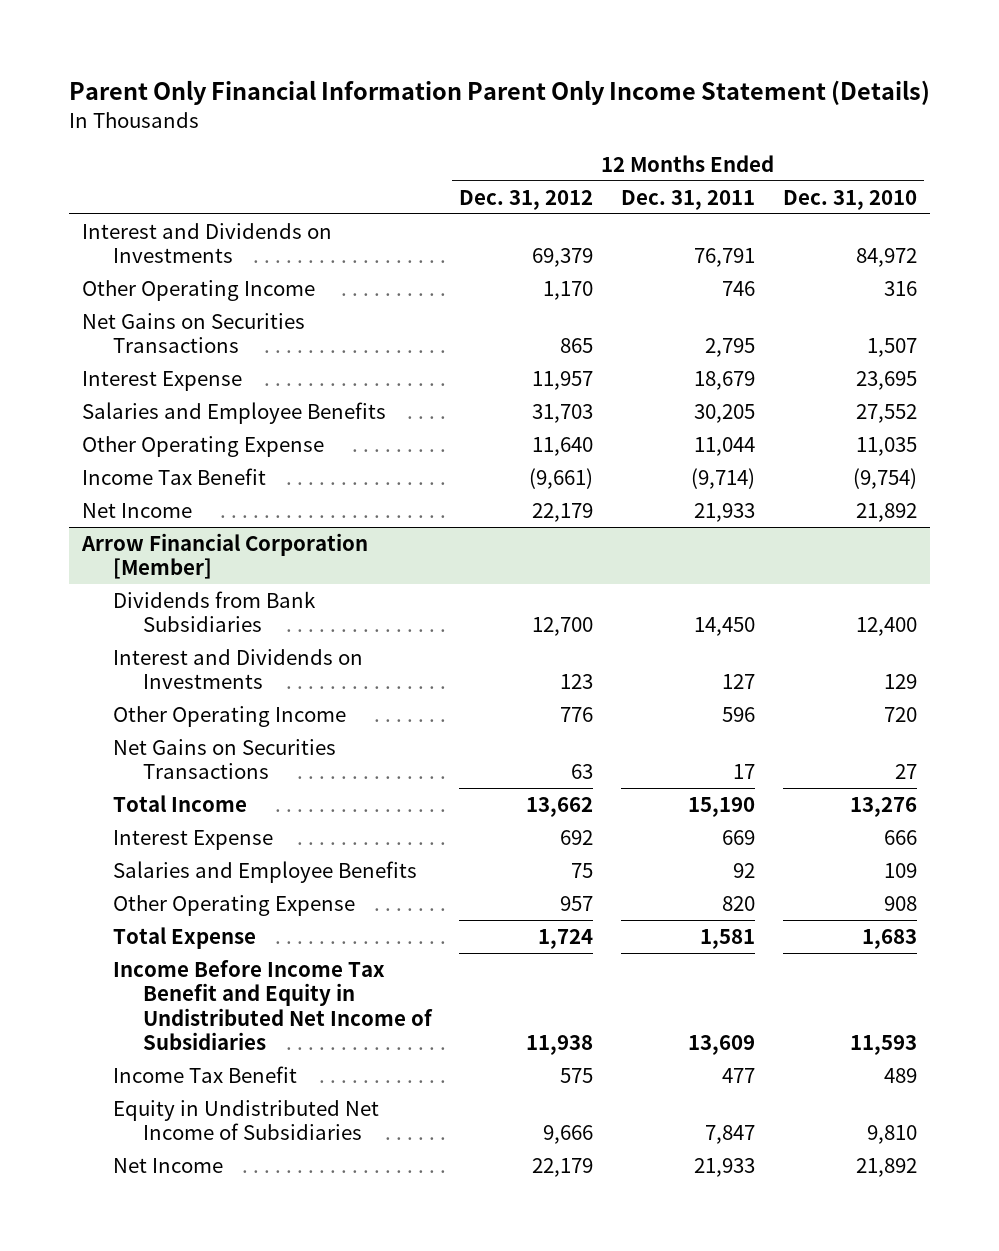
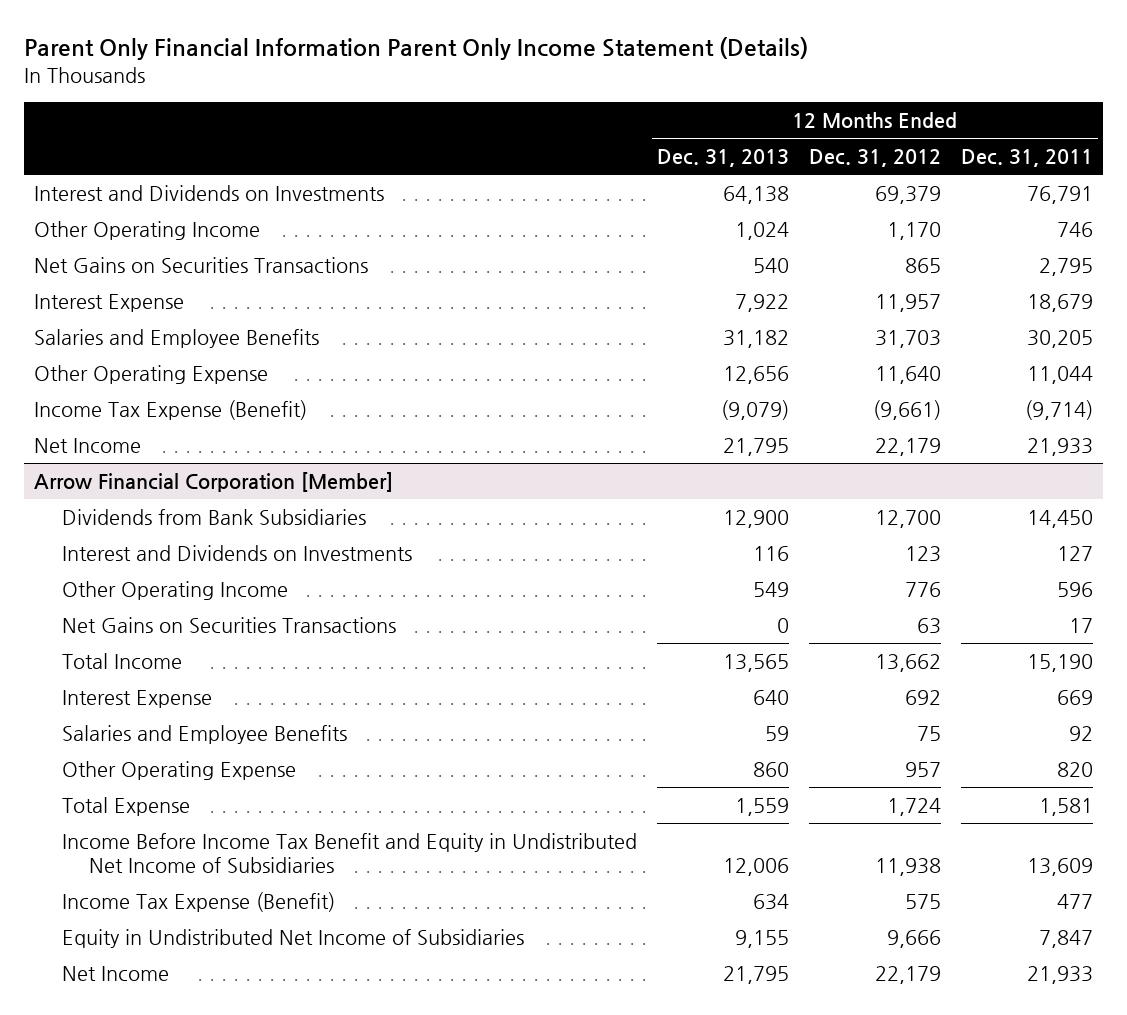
- | 12 Months Ended Dec. 31, 2012 | 12 Months Ended Dec. 31, 2011 | 12 Months Ended Dec. 31, 2010
+ | 12 Months Ended Dec. 31, 2013 | 12 Months Ended Dec. 31, 2012 | 12 Months Ended Dec. 31, 2011
- Income Tax Benefit | (9,661) | (9,714) | (9,754)
+ Income Tax Expense (Benefit) | (9,079) | (9,661) | (9,714)
@ Arrow Financial Corporation [Member]
- Income Tax Benefit | 575 | 477 | 489
+ Income Tax Expense (Benefit) | 634 | 575 | 477

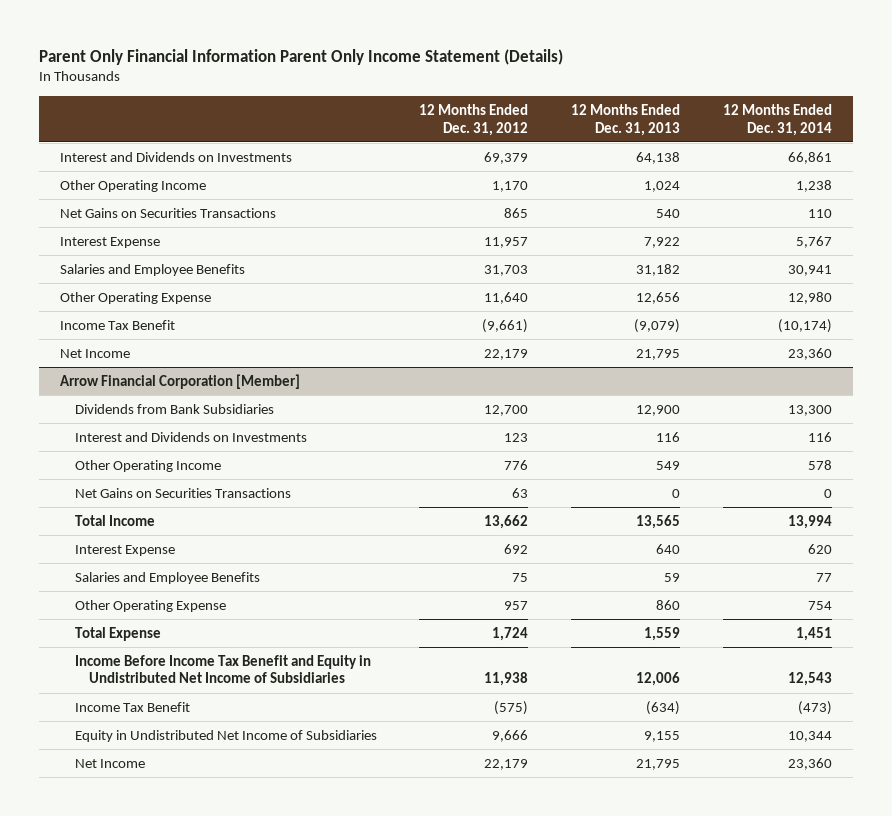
- | 12 Months Ended Dec. 31, 2013 | 12 Months Ended Dec. 31, 2012 | 12 Months Ended Dec. 31, 2011
+ | 12 Months Ended Dec. 31, 2012 | 12 Months Ended Dec. 31, 2013 | 12 Months Ended Dec. 31, 2014
- Income Tax Expense (Benefit) | (9,079) | (9,661) | (9,714)
+ Income Tax Benefit | (9,661) | (9,079) | (10,174)
@ Arrow Financial Corporation [Member]
- Income Tax Expense (Benefit) | 634 | 575 | 477
+ Income Tax Benefit | (575) | (634) | (473)

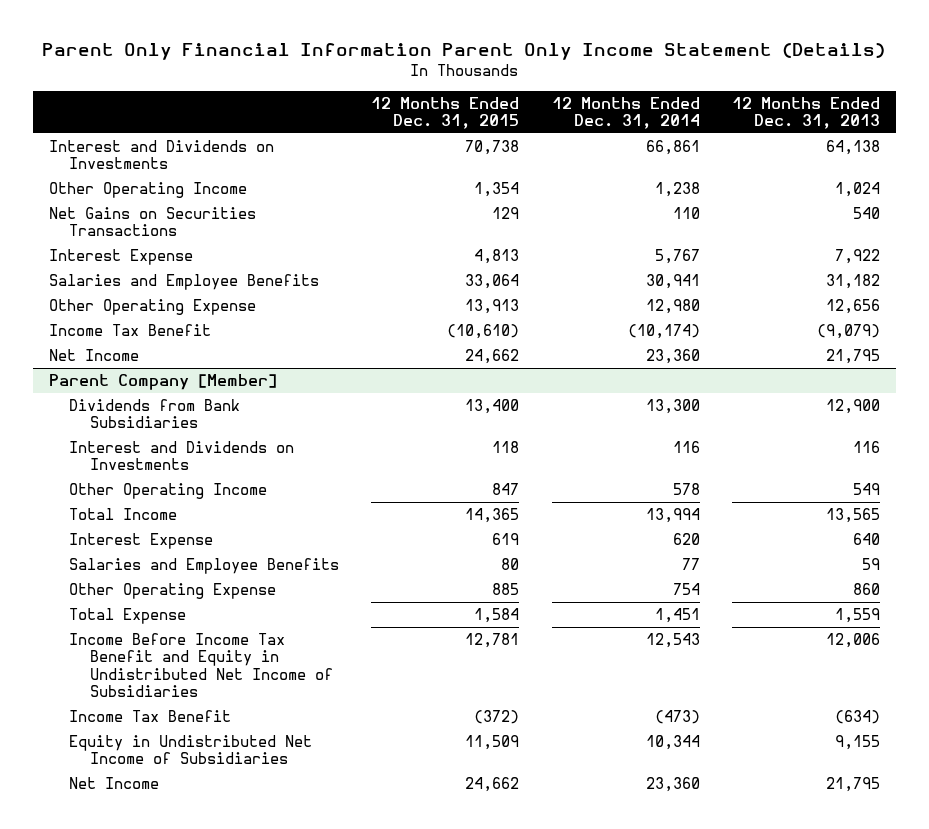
- | 12 Months Ended Dec. 31, 2012 | 12 Months Ended Dec. 31, 2013 | 12 Months Ended Dec. 31, 2014
+ | 12 Months Ended Dec. 31, 2015 | 12 Months Ended Dec. 31, 2014 | 12 Months Ended Dec. 31, 2013
- Arrow Financial Corporation [Member]
+ Parent Company [Member]
- Net Gains on Securities Transactions | 63 | 0 | 0

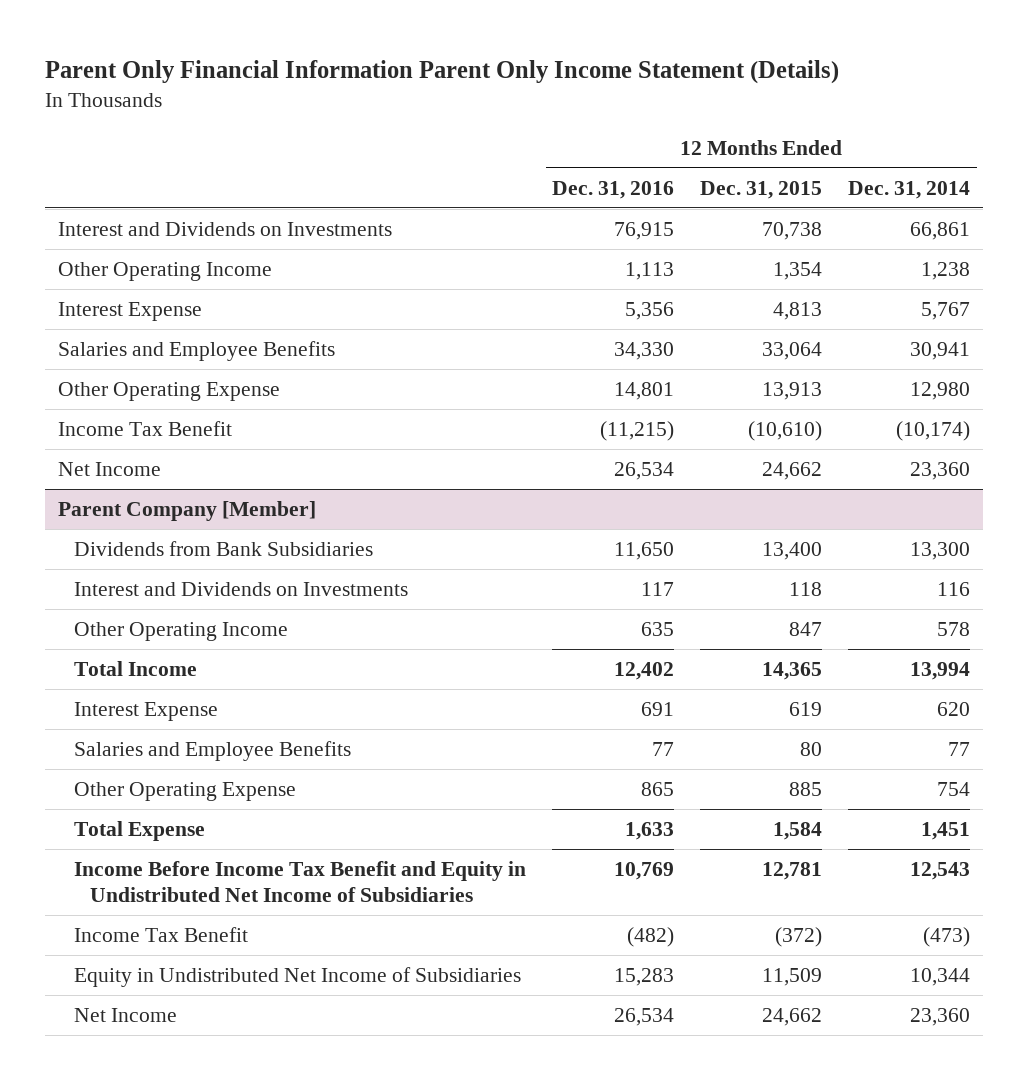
- | 12 Months Ended Dec. 31, 2015 | 12 Months Ended Dec. 31, 2014 | 12 Months Ended Dec. 31, 2013
+ | 12 Months Ended Dec. 31, 2016 | 12 Months Ended Dec. 31, 2015 | 12 Months Ended Dec. 31, 2014
- Net Gains on Securities Transactions | 129 | 110 | 540

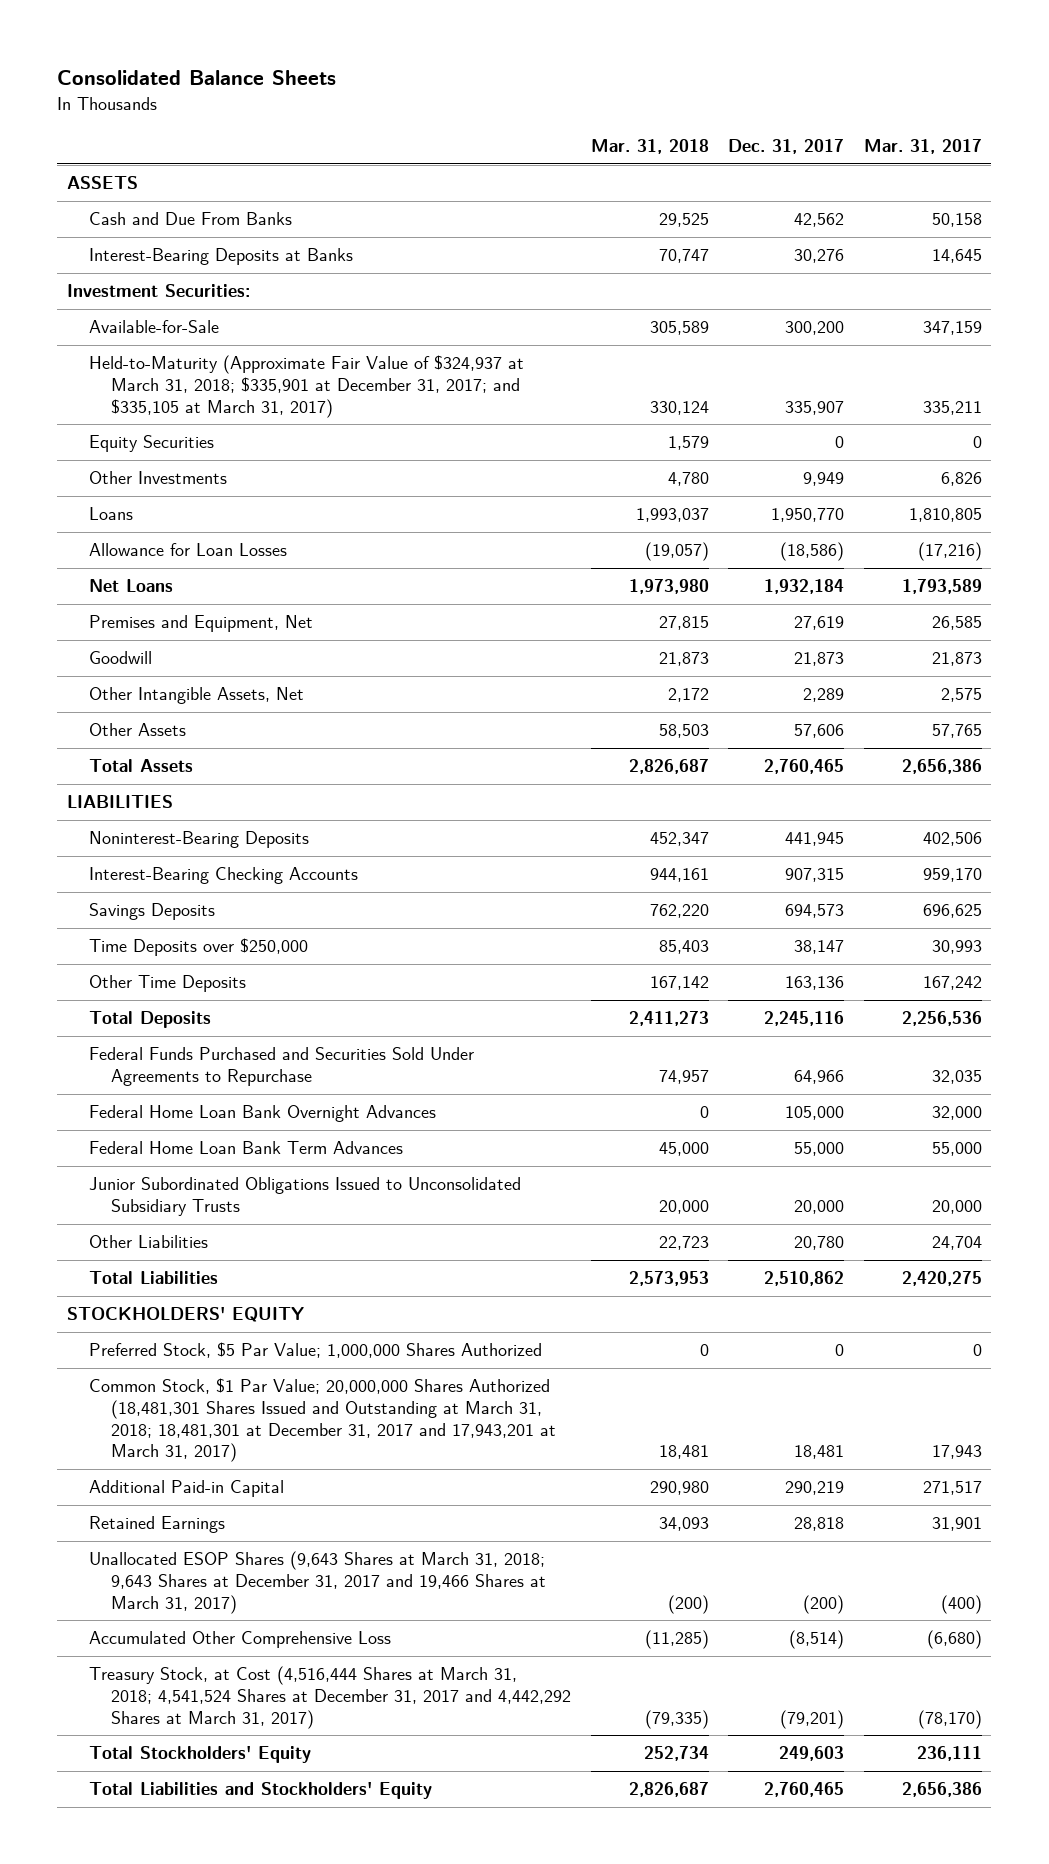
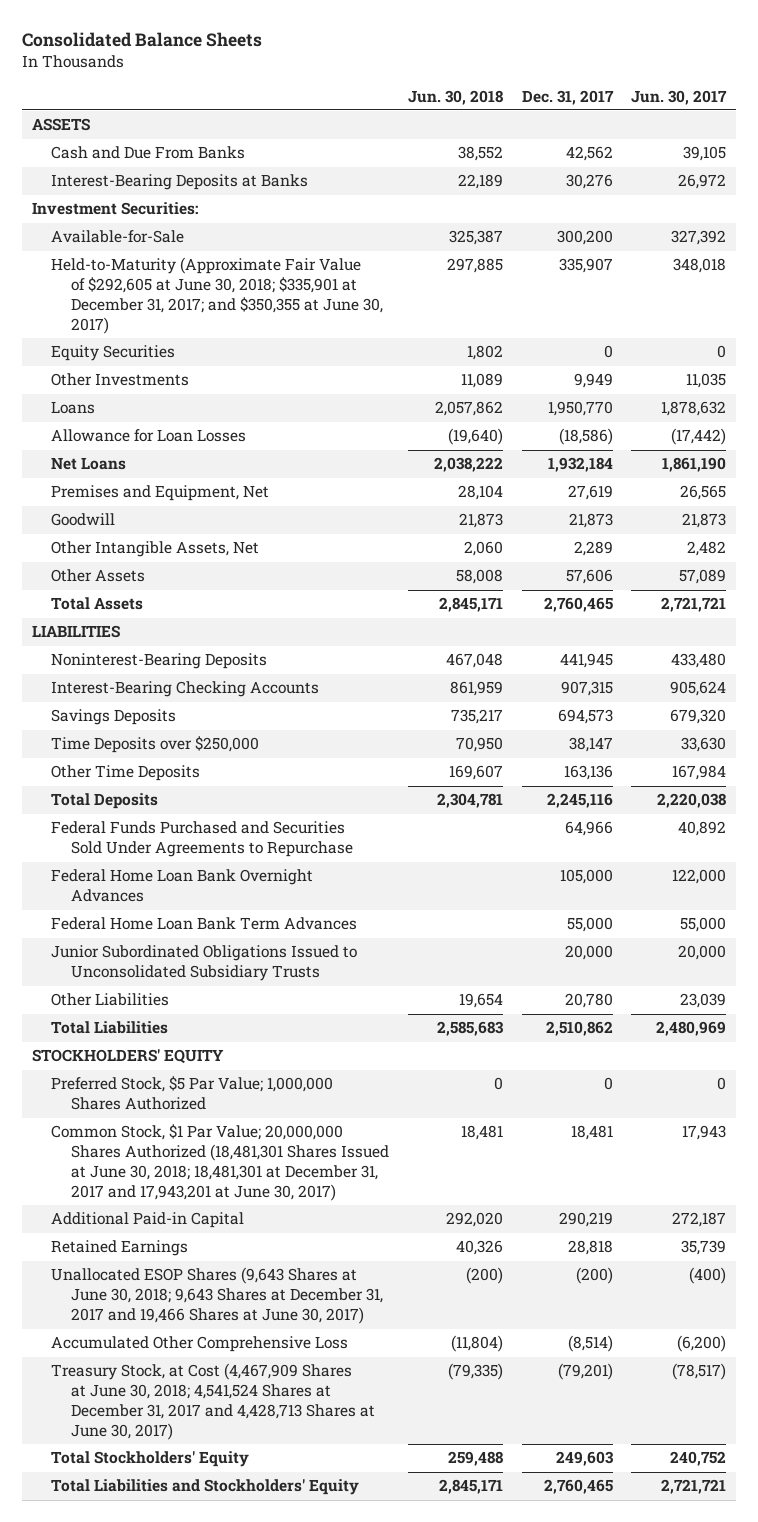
- | Mar. 31, 2018 | Dec. 31, 2017 | Mar. 31, 2017
+ | Jun. 30, 2018 | Dec. 31, 2017 | Jun. 30, 2017
- Held-to-Maturity (Approximate Fair Value of $324,937 at March 31, 2018; $335,901 at December 31, 2017; and $335,105 at March 31, 2017) | 330,124 | 335,907 | 335,211
+ Held-to-Maturity (Approximate Fair Value of $292,605 at June 30, 2018; $335,901 at December 31, 2017; and $350,355 at June 30, 2017) | 297,885 | 335,907 | 348,018
- Common Stock, $1 Par Value; 20,000,000 Shares Authorized (18,481,301 Shares Issued and Outstanding at March 31, 2018; 18,481,301 at December 31, 2017 and 17,943,201 at March 31, 2017) | 18,481 | 18,481 | 17,943
+ Common Stock, $1 Par Value; 20,000,000 Shares Authorized (18,481,301 Shares Issued at June 30, 2018; 18,481,301 at December 31, 2017 and 17,943,201 at June 30, 2017) | 18,481 | 18,481 | 17,943
- Unallocated ESOP Shares (9,643 Shares at March 31, 2018; 9,643 Shares at December 31, 2017 and 19,466 Shares at March 31, 2017) | (200) | (200) | (400)
+ Unallocated ESOP Shares (9,643 Shares at June 30, 2018; 9,643 Shares at December 31, 2017 and 19,466 Shares at June 30, 2017) | (200) | (200) | (400)
- Treasury Stock, at Cost (4,516,444 Shares at March 31, 2018; 4,541,524 Shares at December 31, 2017 and 4,442,292 Shares at March 31, 2017) | (79,335) | (79,201) | (78,170)
+ Treasury Stock, at Cost (4,467,909 Shares at June 30, 2018; 4,541,524 Shares at December 31, 2017 and 4,428,713 Shares at June 30, 2017) | (79,335) | (79,201) | (78,517)

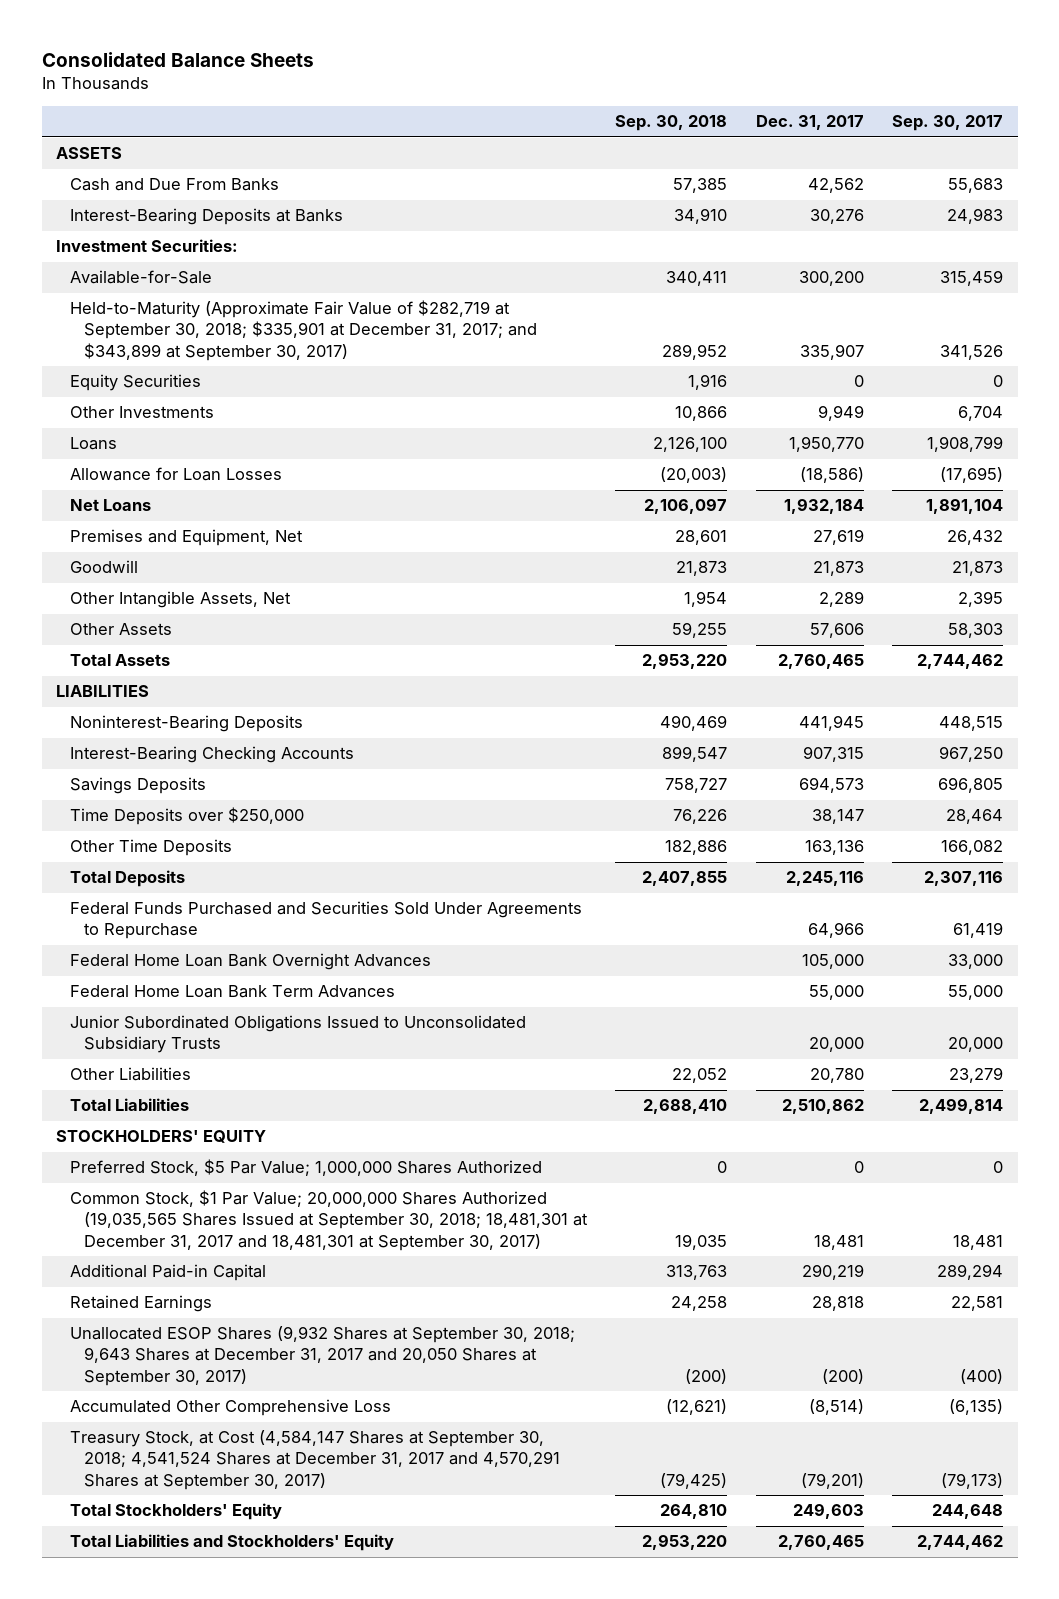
- | Jun. 30, 2018 | Dec. 31, 2017 | Jun. 30, 2017
+ | Sep. 30, 2018 | Dec. 31, 2017 | Sep. 30, 2017
- Held-to-Maturity (Approximate Fair Value of $292,605 at June 30, 2018; $335,901 at December 31, 2017; and $350,355 at June 30, 2017) | 297,885 | 335,907 | 348,018
+ Held-to-Maturity (Approximate Fair Value of $282,719 at September 30, 2018; $335,901 at December 31, 2017; and $343,899 at September 30, 2017) | 289,952 | 335,907 | 341,526
- Common Stock, $1 Par Value; 20,000,000 Shares Authorized (18,481,301 Shares Issued at June 30, 2018; 18,481,301 at December 31, 2017 and 17,943,201 at June 30, 2017) | 18,481 | 18,481 | 17,943
+ Common Stock, $1 Par Value; 20,000,000 Shares Authorized (19,035,565 Shares Issued at September 30, 2018; 18,481,301 at December 31, 2017 and 18,481,301 at September 30, 2017) | 19,035 | 18,481 | 18,481
- Unallocated ESOP Shares (9,643 Shares at June 30, 2018; 9,643 Shares at December 31, 2017 and 19,466 Shares at June 30, 2017) | (200) | (200) | (400)
+ Unallocated ESOP Shares (9,932 Shares at September 30, 2018; 9,643 Shares at December 31, 2017 and 20,050 Shares at September 30, 2017) | (200) | (200) | (400)
- Treasury Stock, at Cost (4,467,909 Shares at June 30, 2018; 4,541,524 Shares at December 31, 2017 and 4,428,713 Shares at June 30, 2017) | (79,335) | (79,201) | (78,517)
+ Treasury Stock, at Cost (4,584,147 Shares at September 30, 2018; 4,541,524 Shares at December 31, 2017 and 4,570,291 Shares at September 30, 2017) | (79,425) | (79,201) | (79,173)

